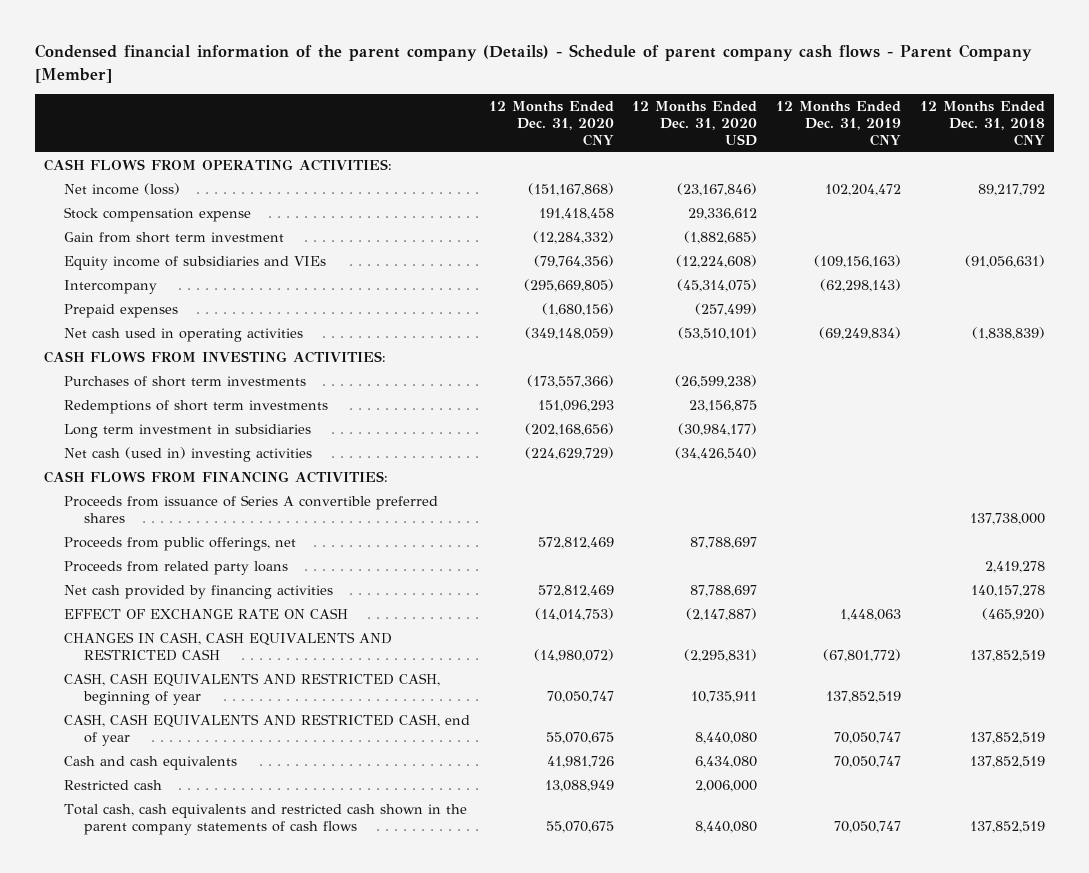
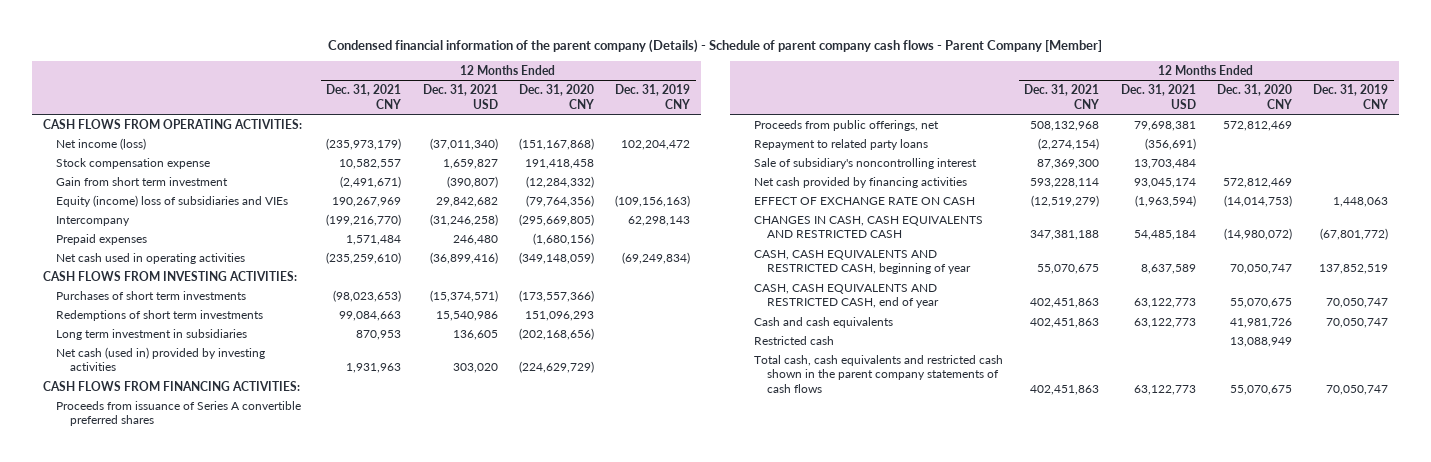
- | 12 Months Ended Dec. 31, 2020 CNY | 12 Months Ended Dec. 31, 2020 USD | 12 Months Ended Dec. 31, 2019 CNY | 12 Months Ended Dec. 31, 2018 CNY
+ | 12 Months Ended Dec. 31, 2021 CNY | 12 Months Ended Dec. 31, 2021 USD | 12 Months Ended Dec. 31, 2020 CNY | 12 Months Ended Dec. 31, 2019 CNY
- Equity income of subsidiaries and VIEs | (79,764,356) | (12,224,608) | (109,156,163) | (91,056,631)
- Intercompany | (295,669,805) | (45,314,075) | (62,298,143) |
+ Equity (income) loss of subsidiaries and VIEs | 190,267,969 | 29,842,682 | (79,764,356) | (109,156,163)
+ Intercompany | (199,216,770) | (31,246,258) | (295,669,805) | 62,298,143
- Net cash (used in) investing activities | (224,629,729) | (34,426,540) | |
+ Net cash (used in) provided by investing activities | 1,931,963 | 303,020 | (224,629,729) |
- Proceeds from related party loans | | | | 2,419,278
+ Repayment to related party loans | (2,274,154) | (356,691) | |
+ Sale of subsidiary's noncontrolling interest | 87,369,300 | 13,703,484 | |

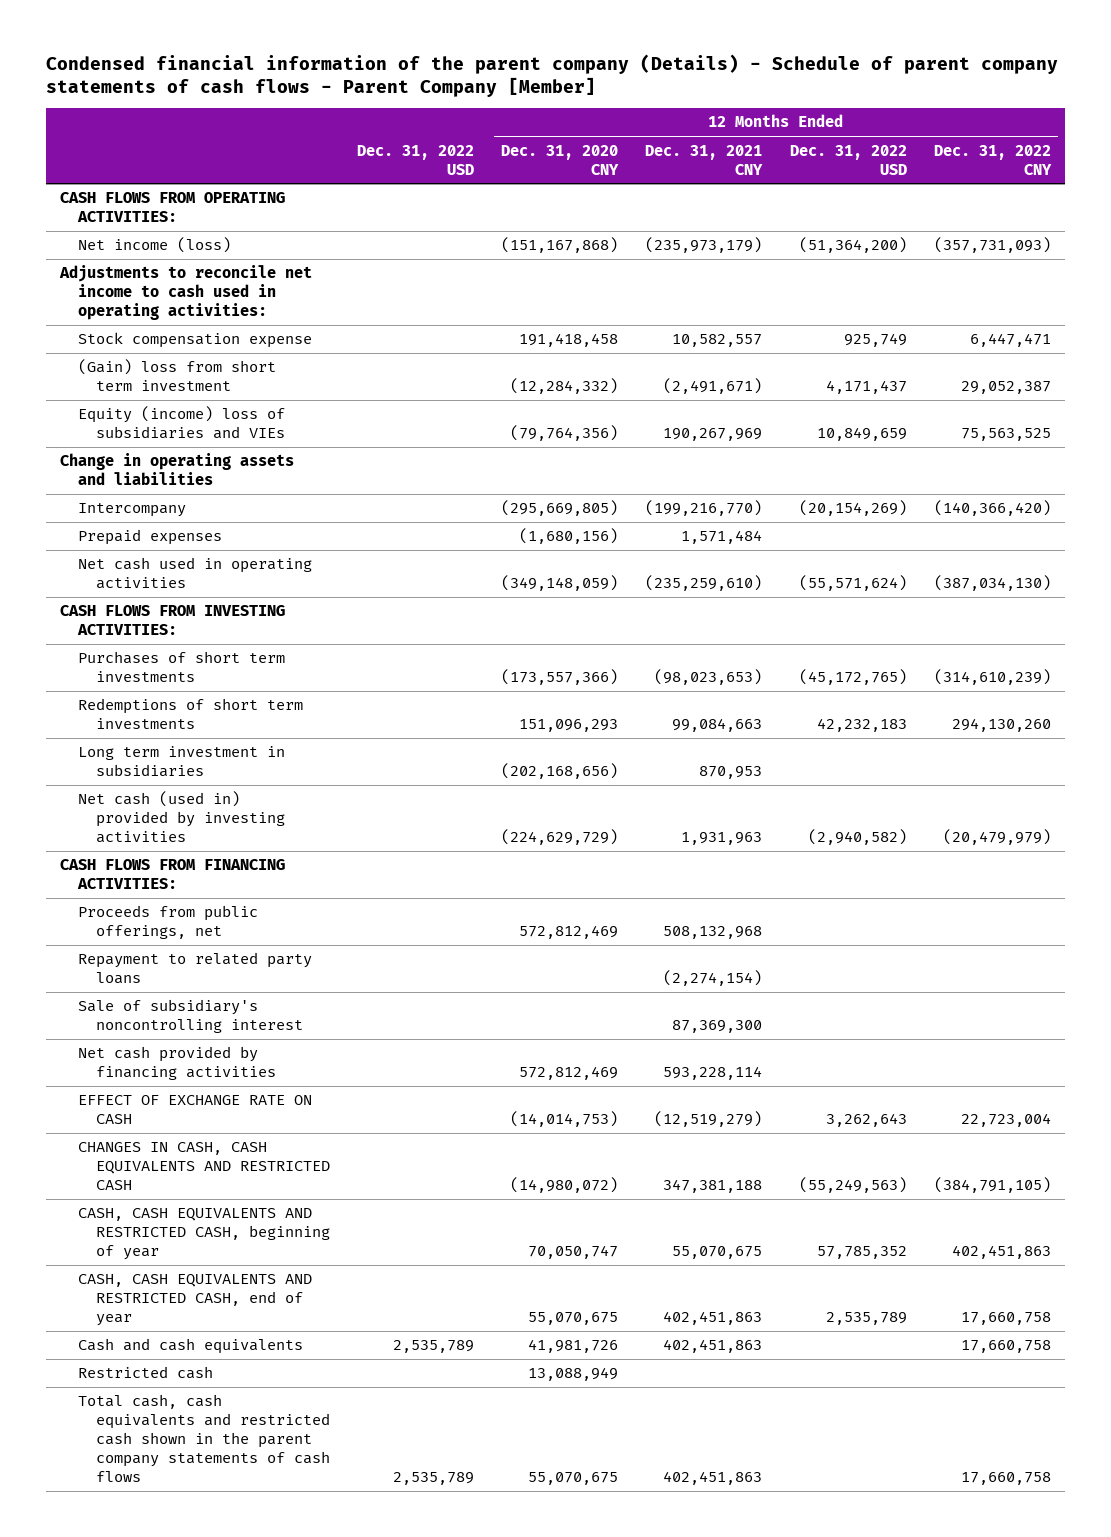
- Condensed financial information of the parent company (Details) - Schedule of parent company cash flows - Parent Company [Member]
+ Condensed financial information of the parent company (Details) - Schedule of parent company statements of cash flows - Parent Company [Member]
- | 12 Months Ended Dec. 31, 2021 CNY | 12 Months Ended Dec. 31, 2021 USD | 12 Months Ended Dec. 31, 2020 CNY | 12 Months Ended Dec. 31, 2019 CNY
+ | Dec. 31, 2022 USD | 12 Months Ended Dec. 31, 2020 CNY | 12 Months Ended Dec. 31, 2021 CNY | 12 Months Ended Dec. 31, 2022 USD | 12 Months Ended Dec. 31, 2022 CNY
+ Adjustments to reconcile net income to cash used in operating activities:
- Gain from short term investment | (2,491,671) | (390,807) | (12,284,332) |
+ (Gain) loss from short term investment | | (12,284,332) | (2,491,671) | 4,171,437 | 29,052,387
+ Change in operating assets and liabilities
- Proceeds from issuance of Series A convertible preferred shares

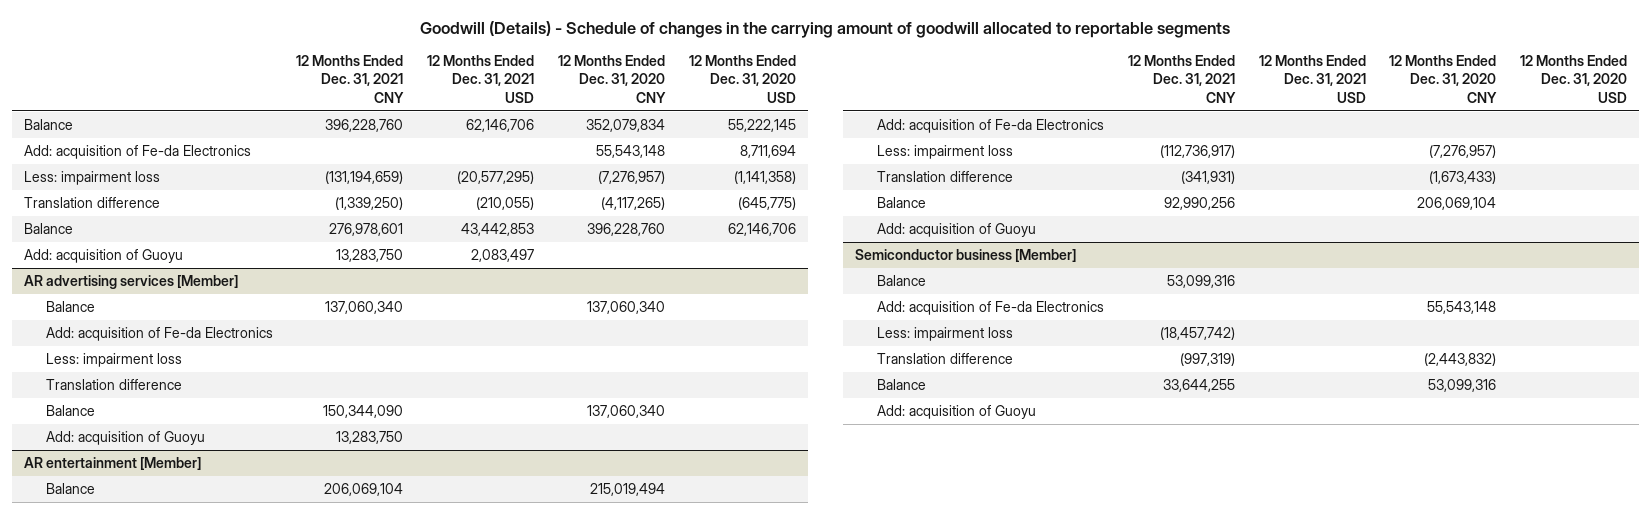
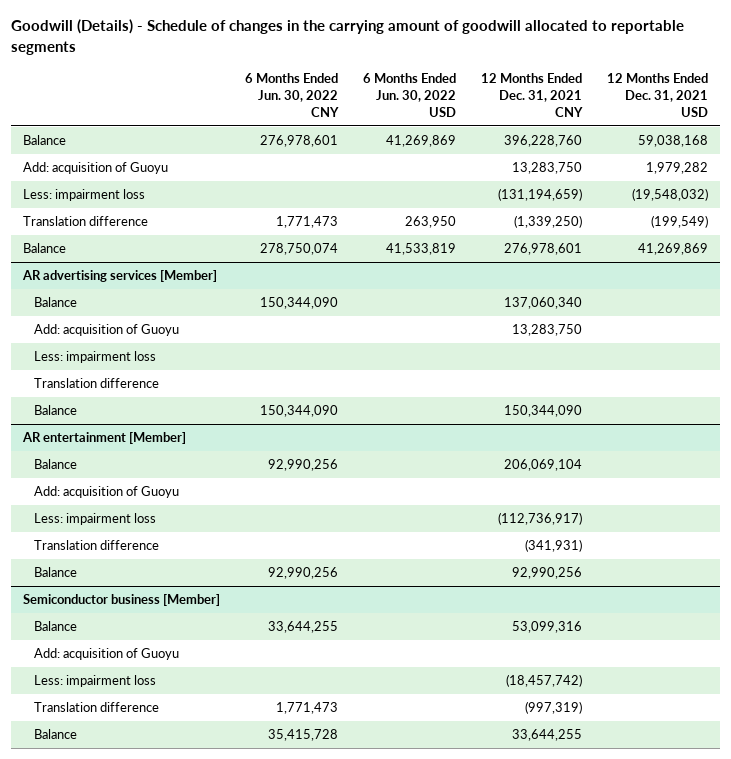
- | 12 Months Ended Dec. 31, 2021 CNY | 12 Months Ended Dec. 31, 2021 USD | 12 Months Ended Dec. 31, 2020 CNY | 12 Months Ended Dec. 31, 2020 USD
+ | 6 Months Ended Jun. 30, 2022 CNY | 6 Months Ended Jun. 30, 2022 USD | 12 Months Ended Dec. 31, 2021 CNY | 12 Months Ended Dec. 31, 2021 USD
- Balance | 396,228,760 | 62,146,706 | 352,079,834 | 55,222,145
- Add: acquisition of Fe-da Electronics | | | 55,543,148 | 8,711,694
- Less: impairment loss | (131,194,659) | (20,577,295) | (7,276,957) | (1,141,358)
- Translation difference | (1,339,250) | (210,055) | (4,117,265) | (645,775)
- Balance | 276,978,601 | 43,442,853 | 396,228,760 | 62,146,706
- Add: acquisition of Guoyu | 13,283,750 | 2,083,497 | |
+ Balance | 276,978,601 | 41,269,869 | 396,228,760 | 59,038,168
+ Add: acquisition of Guoyu | | | 13,283,750 | 1,979,282
+ Less: impairment loss | | | (131,194,659) | (19,548,032)
+ Translation difference | 1,771,473 | 263,950 | (1,339,250) | (199,549)
+ Balance | 278,750,074 | 41,533,819 | 276,978,601 | 41,269,869
@ AR advertising services [Member]
- Add: acquisition of Fe-da Electronics
moved up: Add: acquisition of Guoyu | | | 13,283,750 |
@ AR entertainment [Member]
- Add: acquisition of Fe-da Electronics
moved up: Add: acquisition of Guoyu
@ Semiconductor business [Member]
- Add: acquisition of Fe-da Electronics | | | 55,543,148 |
moved up: Add: acquisition of Guoyu

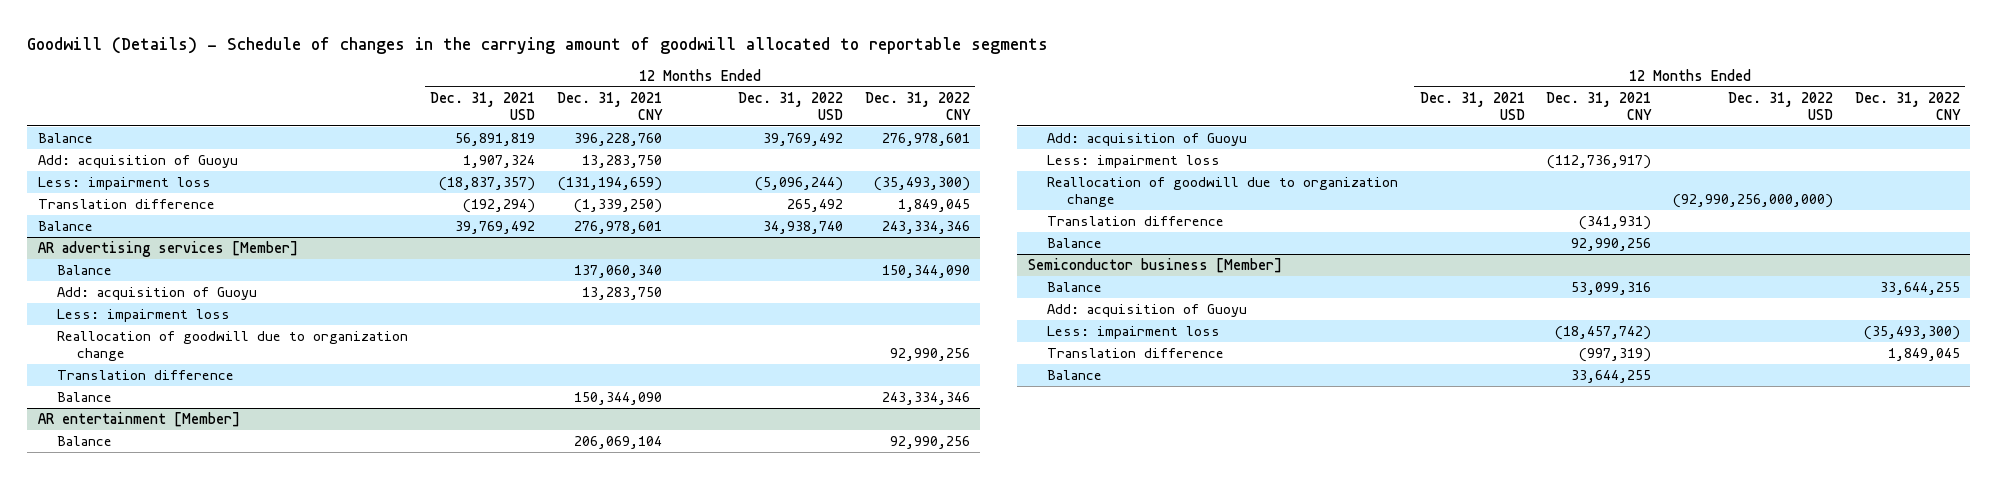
- | 6 Months Ended Jun. 30, 2022 CNY | 6 Months Ended Jun. 30, 2022 USD | 12 Months Ended Dec. 31, 2021 CNY | 12 Months Ended Dec. 31, 2021 USD
+ | 12 Months Ended Dec. 31, 2021 USD | 12 Months Ended Dec. 31, 2021 CNY | 12 Months Ended Dec. 31, 2022 USD | 12 Months Ended Dec. 31, 2022 CNY
- Balance | 276,978,601 | 41,269,869 | 396,228,760 | 59,038,168
- Add: acquisition of Guoyu | | | 13,283,750 | 1,979,282
- Less: impairment loss | | | (131,194,659) | (19,548,032)
- Translation difference | 1,771,473 | 263,950 | (1,339,250) | (199,549)
- Balance | 278,750,074 | 41,533,819 | 276,978,601 | 41,269,869
+ Balance | 56,891,819 | 396,228,760 | 39,769,492 | 276,978,601
+ Add: acquisition of Guoyu | 1,907,324 | 13,283,750 | |
+ Less: impairment loss | (18,837,357) | (131,194,659) | (5,096,244) | (35,493,300)
+ Translation difference | (192,294) | (1,339,250) | 265,492 | 1,849,045
+ Balance | 39,769,492 | 276,978,601 | 34,938,740 | 243,334,346
@ AR advertising services [Member]
+ Reallocation of goodwill due to organization change | | | | 92,990,256
@ AR entertainment [Member]
+ Reallocation of goodwill due to organization change | | | (92,990,256,000,000) |

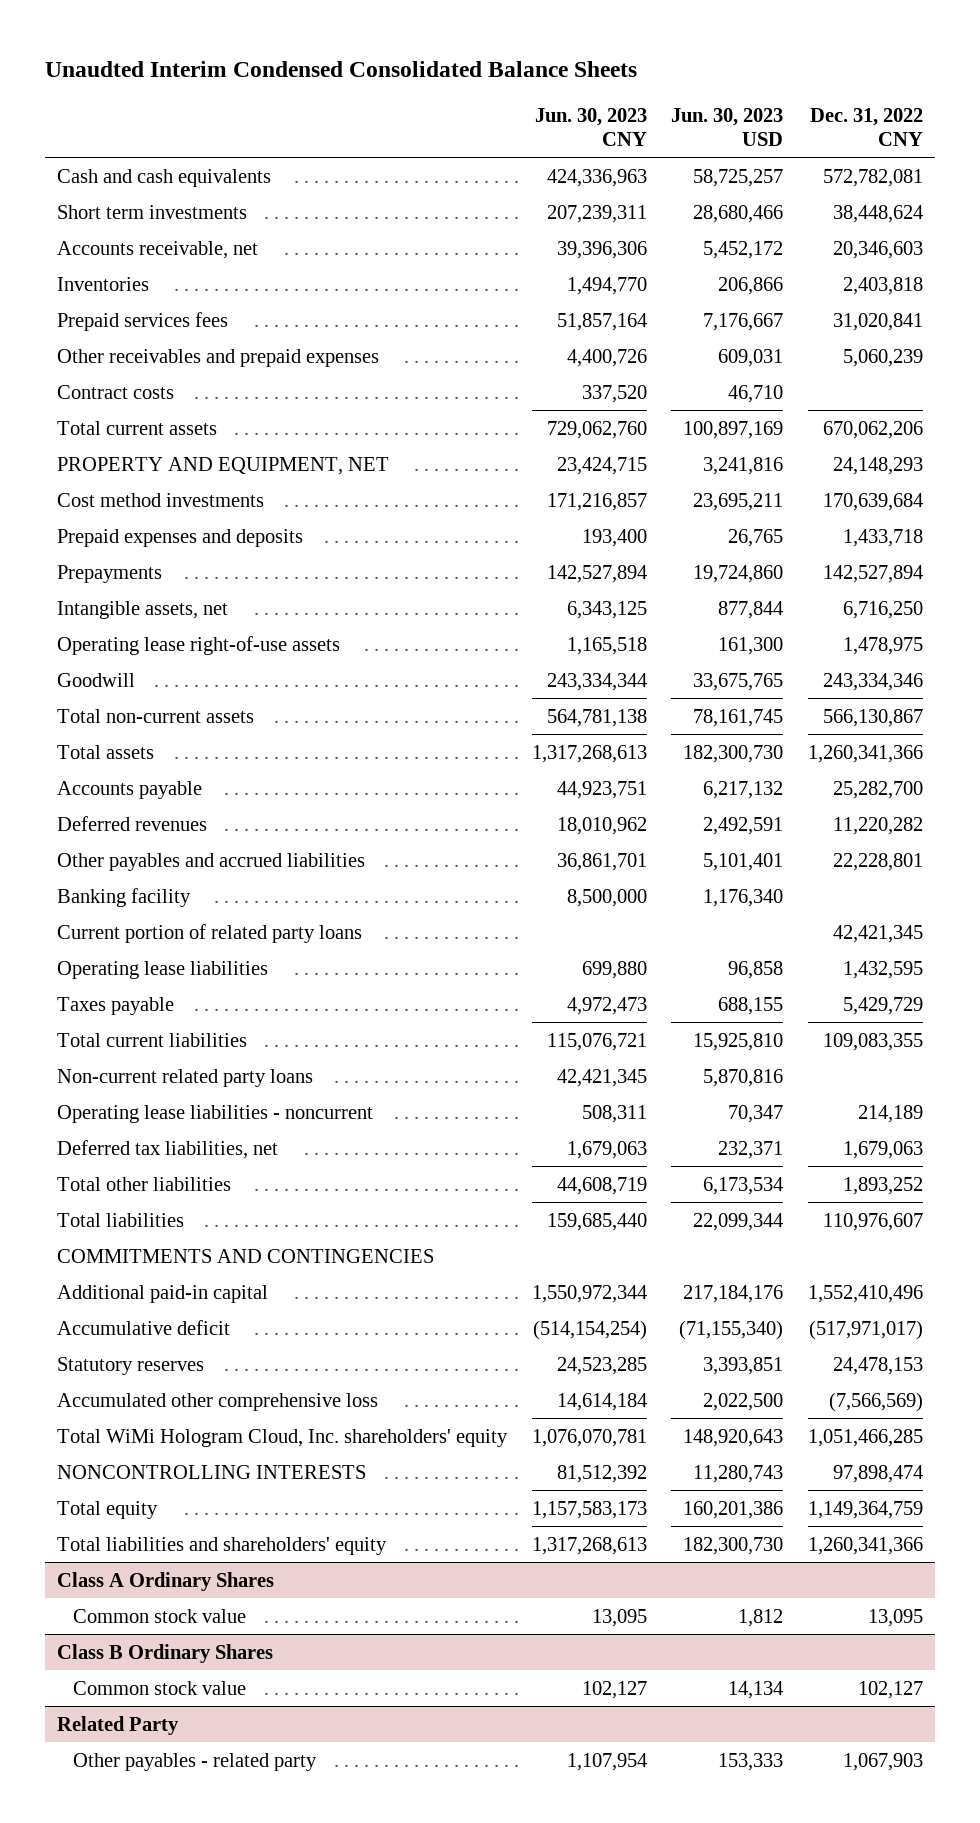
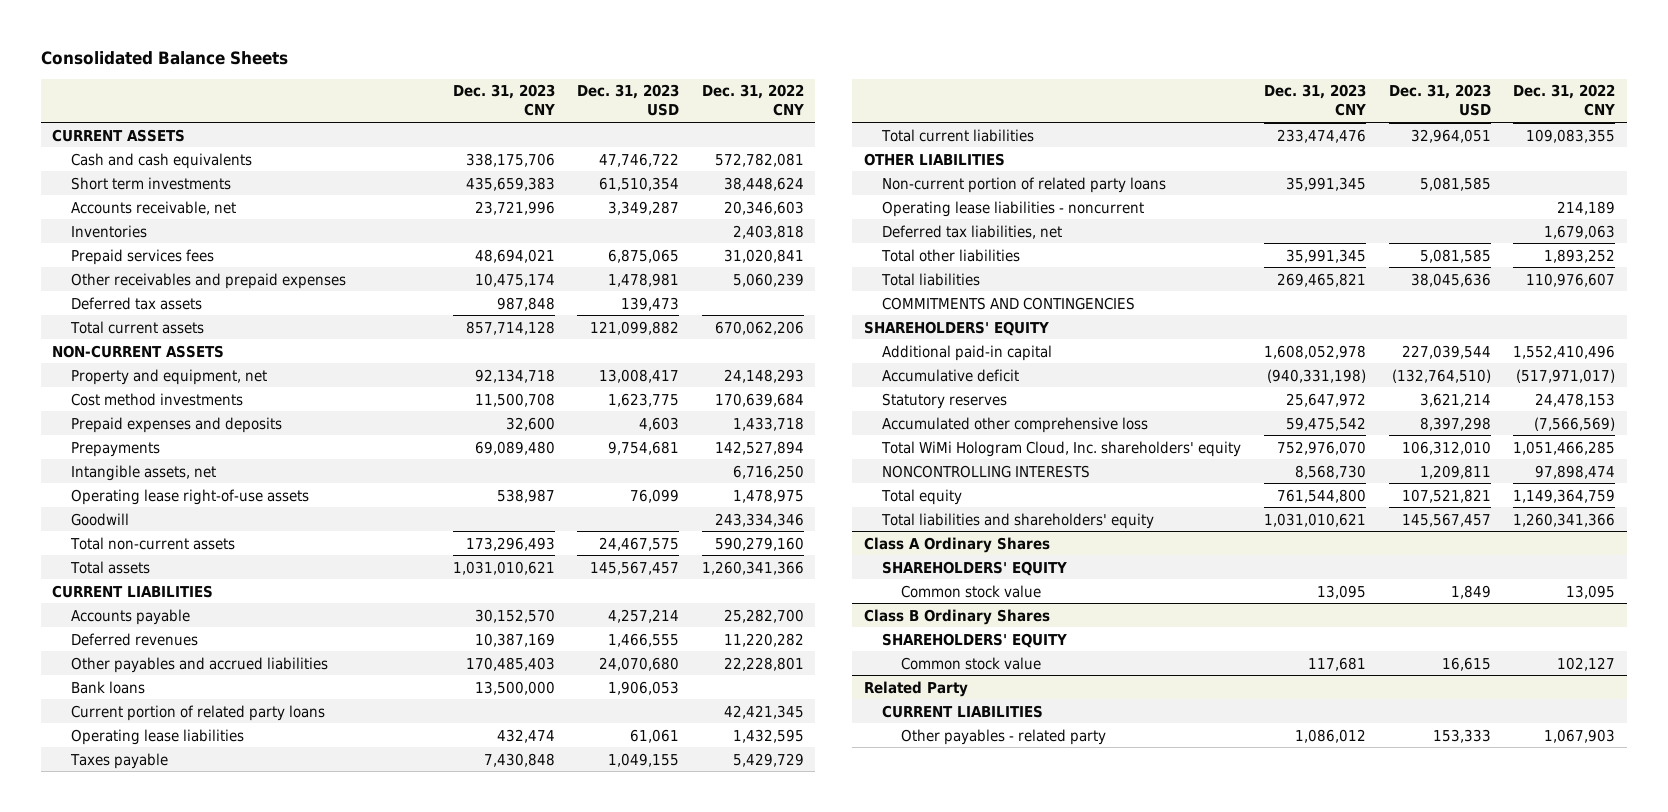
- Unaudted Interim Condensed Consolidated Balance Sheets
+ Consolidated Balance Sheets
- | Jun. 30, 2023 CNY | Jun. 30, 2023 USD | Dec. 31, 2022 CNY
+ | Dec. 31, 2023 CNY | Dec. 31, 2023 USD | Dec. 31, 2022 CNY
+ CURRENT ASSETS
- Contract costs | 337,520 | 46,710 |
+ Deferred tax assets | 987,848 | 139,473 |
- PROPERTY AND EQUIPMENT, NET | 23,424,715 | 3,241,816 | 24,148,293
+ NON-CURRENT ASSETS
+ Property and equipment, net | 92,134,718 | 13,008,417 | 24,148,293
- Total non-current assets | 564,781,138 | 78,161,745 | 566,130,867
+ Total non-current assets | 173,296,493 | 24,467,575 | 590,279,160
+ CURRENT LIABILITIES
- Banking facility | 8,500,000 | 1,176,340 |
+ Bank loans | 13,500,000 | 1,906,053 |
- Non-current related party loans | 42,421,345 | 5,870,816 |
+ OTHER LIABILITIES
+ Non-current portion of related party loans | 35,991,345 | 5,081,585 |
+ SHAREHOLDERS' EQUITY
@ Class A Ordinary Shares
+ SHAREHOLDERS' EQUITY
@ Class B Ordinary Shares
+ SHAREHOLDERS' EQUITY
@ Related Party
+ CURRENT LIABILITIES

